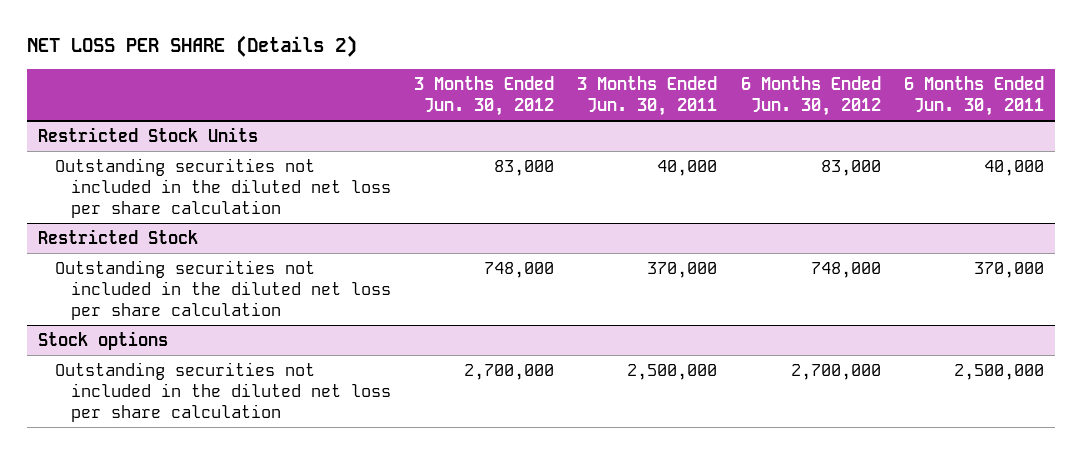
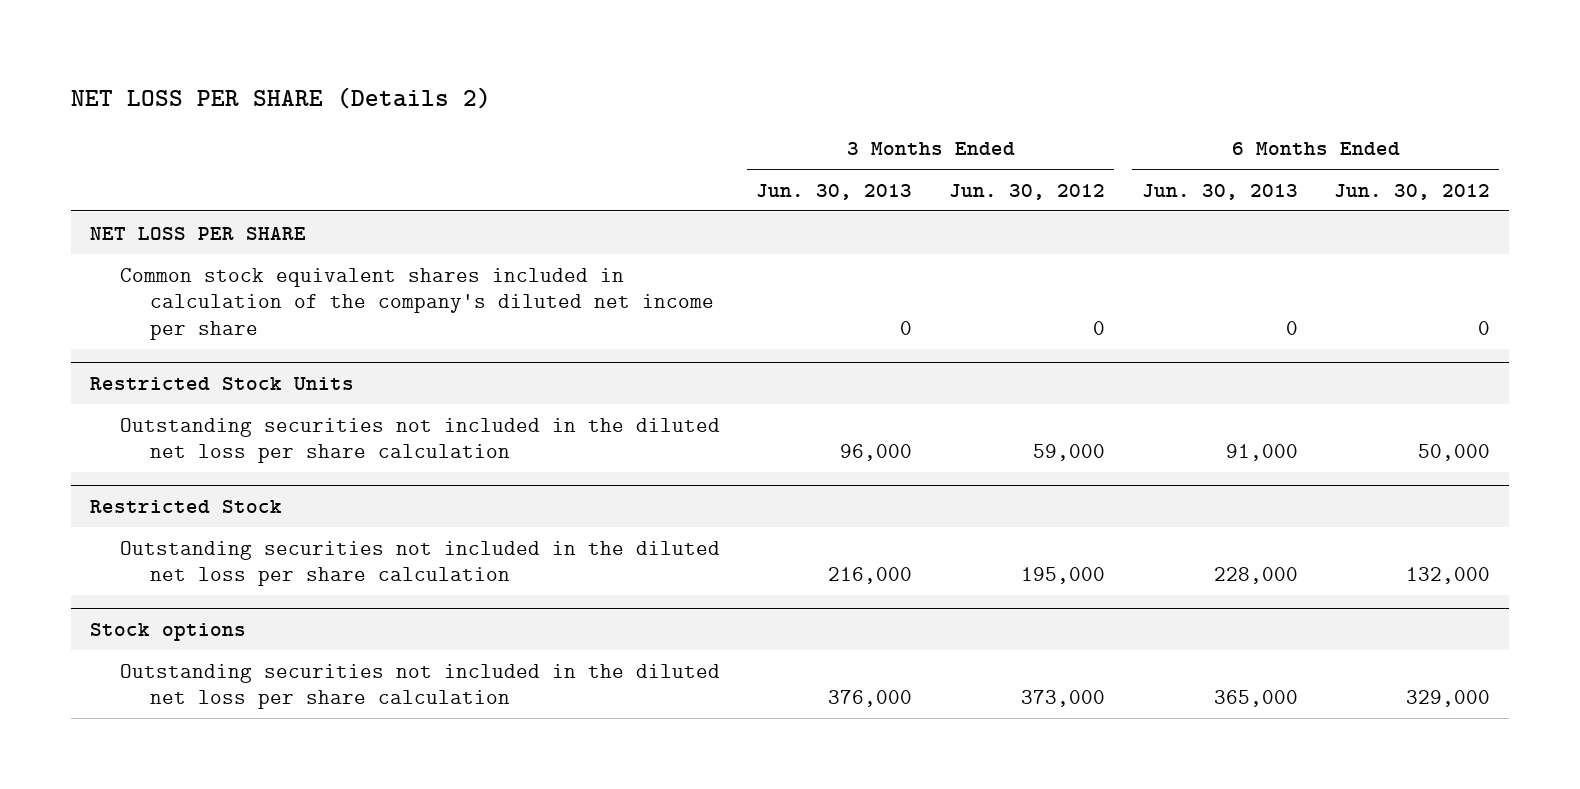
- | 3 Months Ended Jun. 30, 2012 | 3 Months Ended Jun. 30, 2011 | 6 Months Ended Jun. 30, 2012 | 6 Months Ended Jun. 30, 2011
+ | 3 Months Ended Jun. 30, 2013 | 3 Months Ended Jun. 30, 2012 | 6 Months Ended Jun. 30, 2013 | 6 Months Ended Jun. 30, 2012
+ NET LOSS PER SHARE
+ Common stock equivalent shares included in calculation of the company's diluted net income per share | 0 | 0 | 0 | 0
@ Restricted Stock Units
- Outstanding securities not included in the diluted net loss per share calculation | 83,000 | 40,000 | 83,000 | 40,000
+ Outstanding securities not included in the diluted net loss per share calculation | 96,000 | 59,000 | 91,000 | 50,000
@ Restricted Stock
- Outstanding securities not included in the diluted net loss per share calculation | 748,000 | 370,000 | 748,000 | 370,000
+ Outstanding securities not included in the diluted net loss per share calculation | 216,000 | 195,000 | 228,000 | 132,000
@ Stock options
- Outstanding securities not included in the diluted net loss per share calculation | 2,700,000 | 2,500,000 | 2,700,000 | 2,500,000
+ Outstanding securities not included in the diluted net loss per share calculation | 376,000 | 373,000 | 365,000 | 329,000

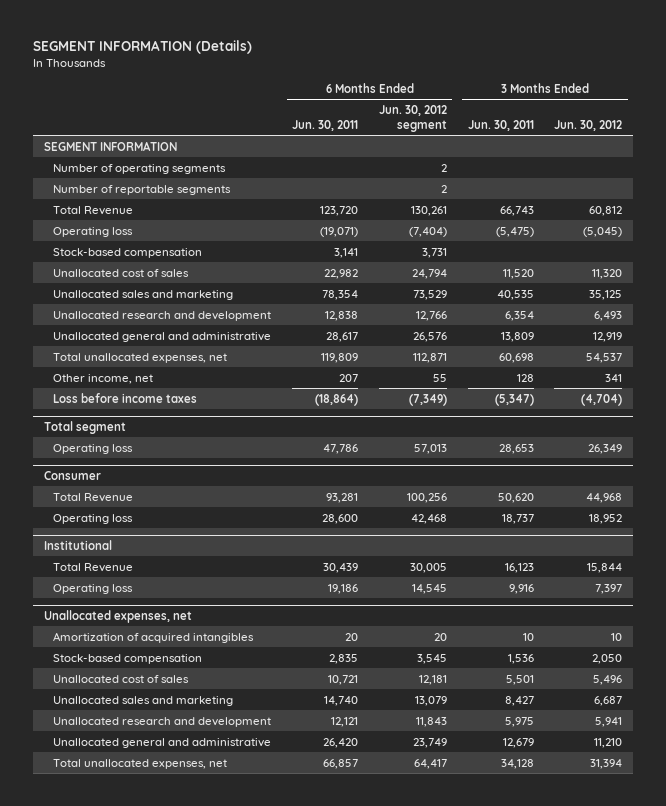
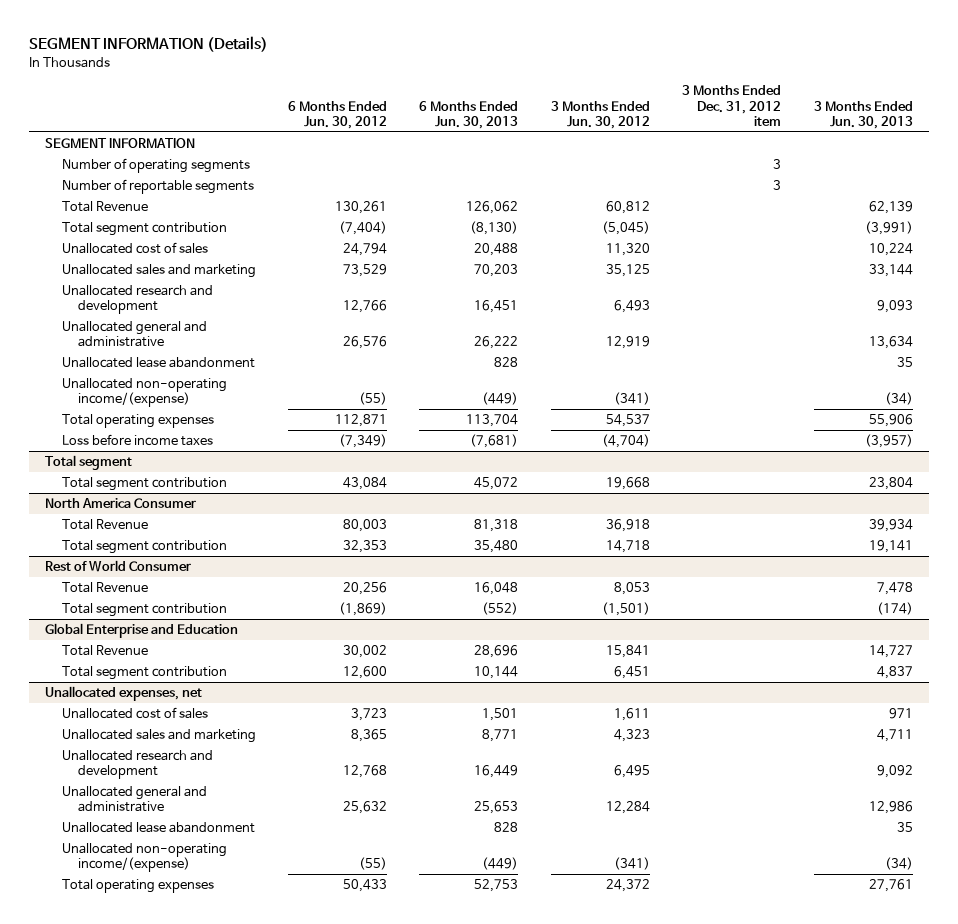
- | 6 Months Ended Jun. 30, 2011 | 6 Months Ended Jun. 30, 2012 segment | 3 Months Ended Jun. 30, 2011 | 3 Months Ended Jun. 30, 2012
+ | 6 Months Ended Jun. 30, 2012 | 6 Months Ended Jun. 30, 2013 | 3 Months Ended Jun. 30, 2012 | 3 Months Ended Dec. 31, 2012 item | 3 Months Ended Jun. 30, 2013
- Operating loss | (19,071) | (7,404) | (5,475) | (5,045)
- Stock-based compensation | 3,141 | 3,731 | |
+ Total segment contribution | (7,404) | (8,130) | (5,045) | | (3,991)
- Total unallocated expenses, net | 119,809 | 112,871 | 60,698 | 54,537
- Other income, net | 207 | 55 | 128 | 341
+ Unallocated lease abandonment | | 828 | | | 35
+ Unallocated non-operating income/(expense) | (55) | (449) | (341) | | (34)
+ Total operating expenses | 112,871 | 113,704 | 54,537 | | 55,906
@ Total segment
- Operating loss | 47,786 | 57,013 | 28,653 | 26,349
- Consumer
- Total Revenue | 93,281 | 100,256 | 50,620 | 44,968
- Operating loss | 28,600 | 42,468 | 18,737 | 18,952
- Institutional
- Total Revenue | 30,439 | 30,005 | 16,123 | 15,844
- Operating loss | 19,186 | 14,545 | 9,916 | 7,397
@ Total segment
+ Total segment contribution | 43,084 | 45,072 | 19,668 | | 23,804
+ North America Consumer
+ Total Revenue | 80,003 | 81,318 | 36,918 | | 39,934
+ Total segment contribution | 32,353 | 35,480 | 14,718 | | 19,141
+ Rest of World Consumer
+ Total Revenue | 20,256 | 16,048 | 8,053 | | 7,478
+ Total segment contribution | (1,869) | (552) | (1,501) | | (174)
+ Global Enterprise and Education
+ Total Revenue | 30,002 | 28,696 | 15,841 | | 14,727
+ Total segment contribution | 12,600 | 10,144 | 6,451 | | 4,837
@ Unallocated expenses, net
- Amortization of acquired intangibles | 20 | 20 | 10 | 10
- Stock-based compensation | 2,835 | 3,545 | 1,536 | 2,050
- Unallocated cost of sales | 10,721 | 12,181 | 5,501 | 5,496
- Unallocated sales and marketing | 14,740 | 13,079 | 8,427 | 6,687
- Unallocated research and development | 12,121 | 11,843 | 5,975 | 5,941
- Unallocated general and administrative | 26,420 | 23,749 | 12,679 | 11,210
- Total unallocated expenses, net | 66,857 | 64,417 | 34,128 | 31,394
+ Unallocated cost of sales | 3,723 | 1,501 | 1,611 | | 971
+ Unallocated sales and marketing | 8,365 | 8,771 | 4,323 | | 4,711
+ Unallocated research and development | 12,768 | 16,449 | 6,495 | | 9,092
+ Unallocated general and administrative | 25,632 | 25,653 | 12,284 | | 12,986
+ Unallocated lease abandonment | | 828 | | | 35
+ Unallocated non-operating income/(expense) | (55) | (449) | (341) | | (34)
+ Total operating expenses | 50,433 | 52,753 | 24,372 | | 27,761

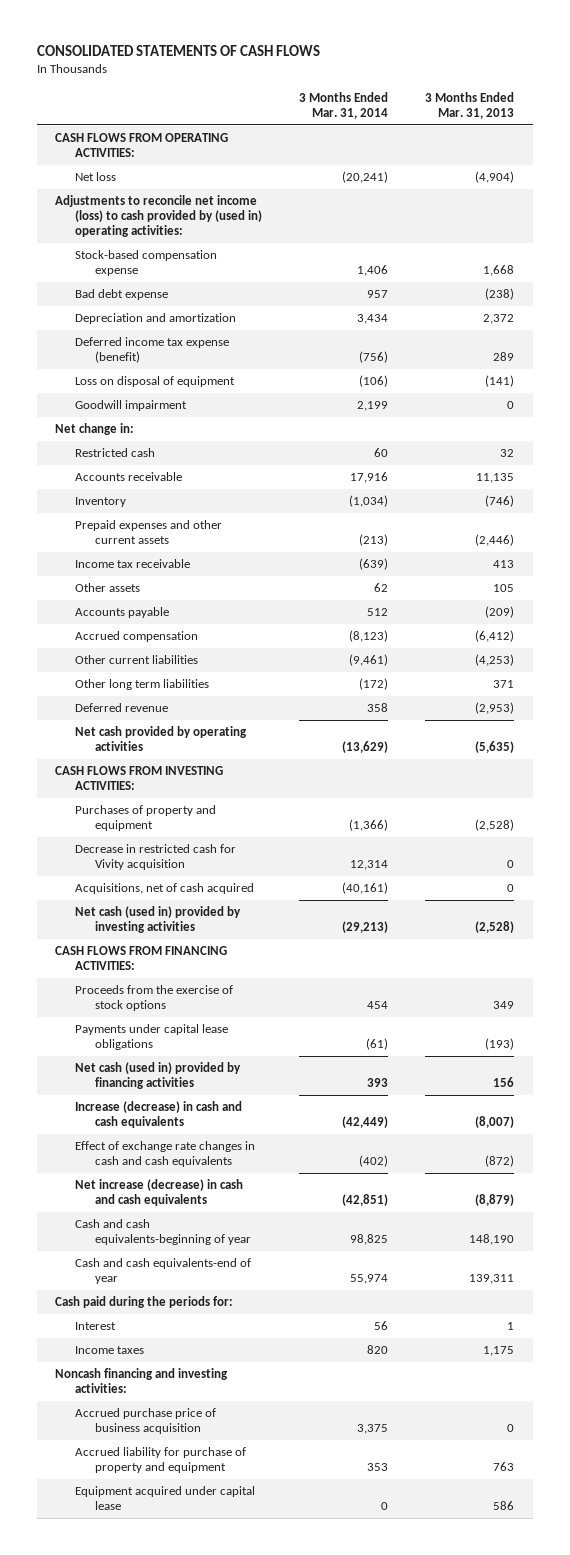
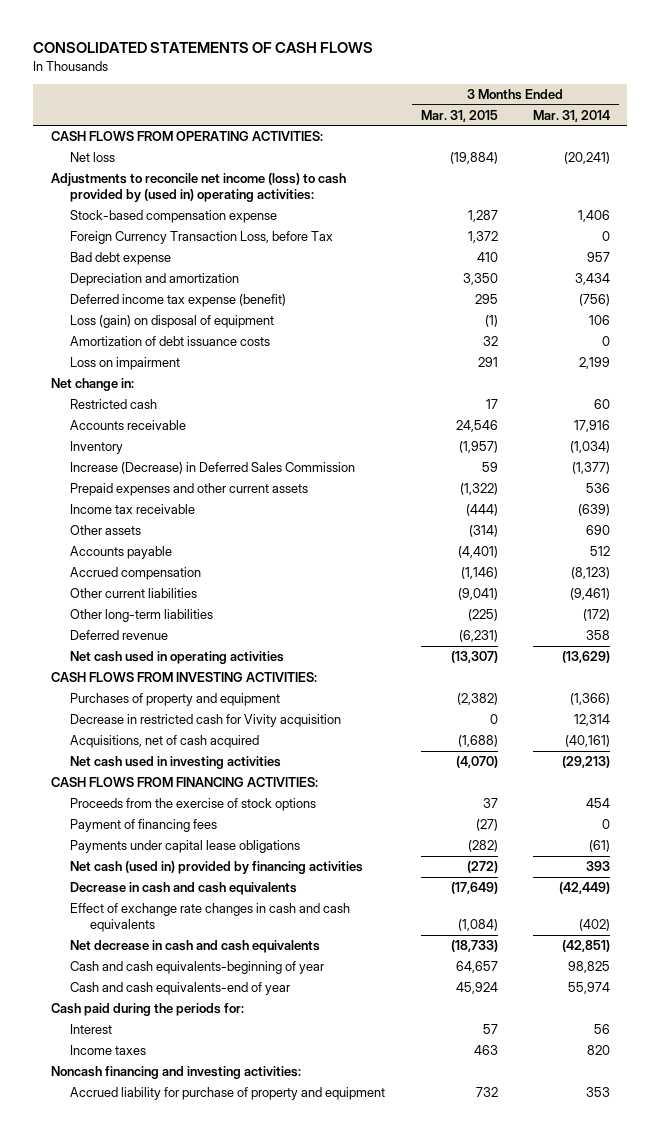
- | 3 Months Ended Mar. 31, 2014 | 3 Months Ended Mar. 31, 2013
+ | 3 Months Ended Mar. 31, 2015 | 3 Months Ended Mar. 31, 2014
+ Foreign Currency Transaction Loss, before Tax | 1,372 | 0
- Loss on disposal of equipment | (106) | (141)
- Goodwill impairment | 2,199 | 0
+ Loss (gain) on disposal of equipment | (1) | 106
+ Amortization of debt issuance costs | 32 | 0
+ Loss on impairment | 291 | 2,199
- Prepaid expenses and other current assets | (213) | (2,446)
+ Increase (Decrease) in Deferred Sales Commission | 59 | (1,377)
+ Prepaid expenses and other current assets | (1,322) | 536
- Other assets | 62 | 105
+ Other assets | (314) | 690
- Other long term liabilities | (172) | 371
+ Other long-term liabilities | (225) | (172)
- Net cash provided by operating activities | (13,629) | (5,635)
+ Net cash used in operating activities | (13,307) | (13,629)
- Net cash (used in) provided by investing activities | (29,213) | (2,528)
+ Net cash used in investing activities | (4,070) | (29,213)
+ Payment of financing fees | (27) | 0
- Increase (decrease) in cash and cash equivalents | (42,449) | (8,007)
+ Decrease in cash and cash equivalents | (17,649) | (42,449)
- Net increase (decrease) in cash and cash equivalents | (42,851) | (8,879)
+ Net decrease in cash and cash equivalents | (18,733) | (42,851)
- Accrued purchase price of business acquisition | 3,375 | 0
- Equipment acquired under capital lease | 0 | 586

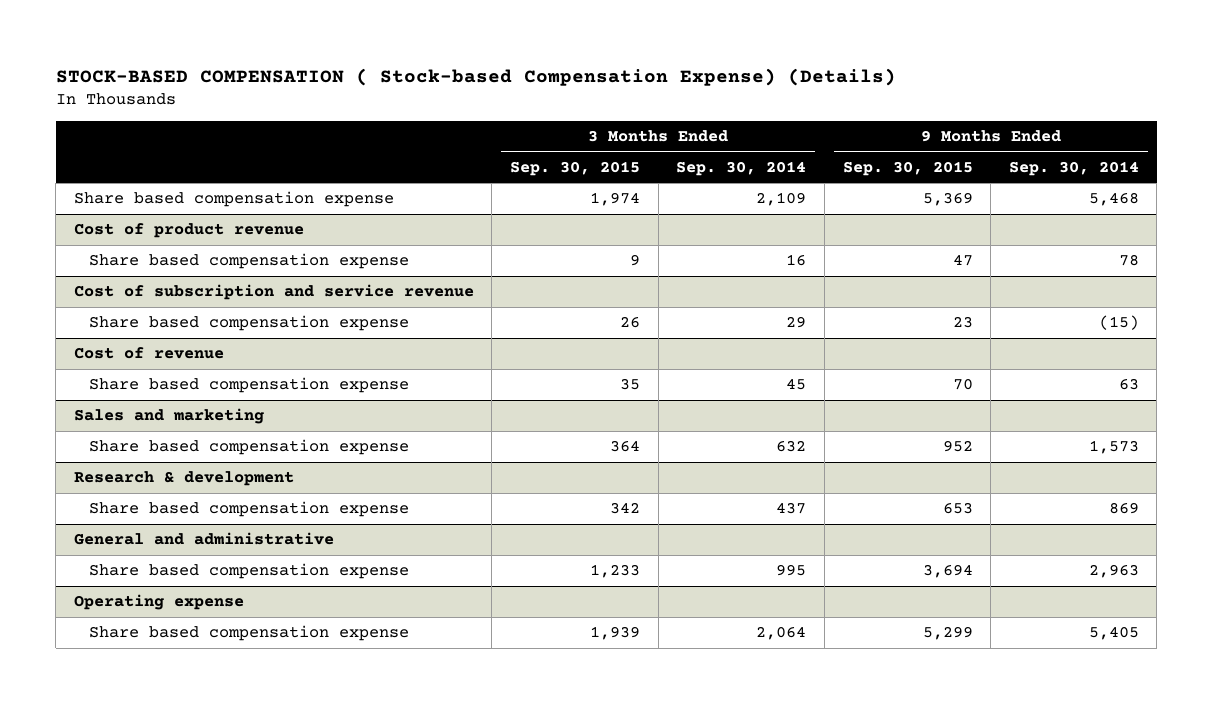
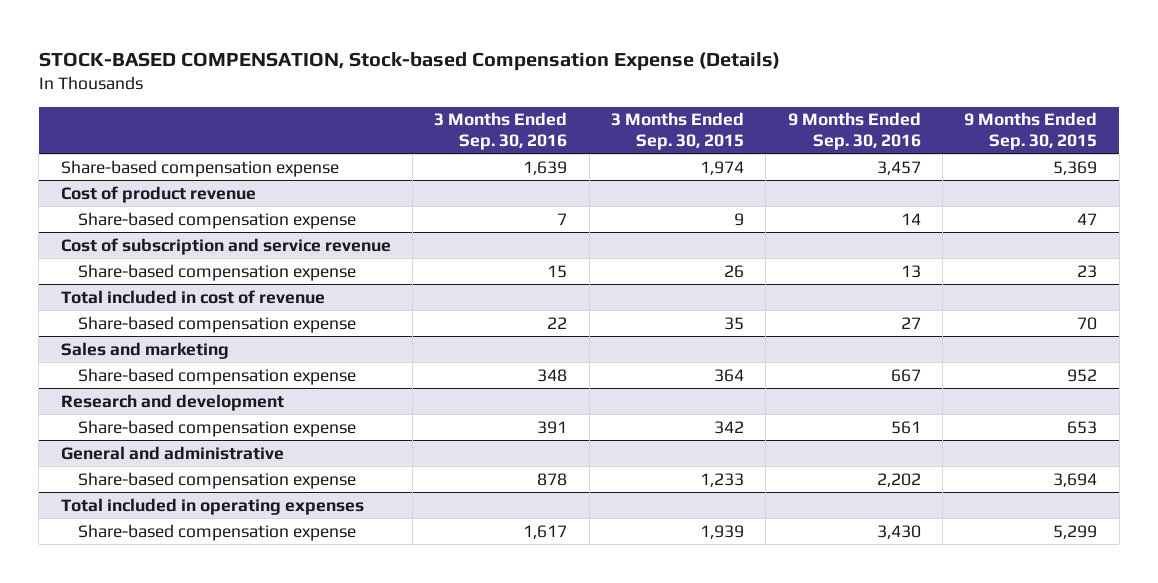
- STOCK-BASED COMPENSATION ( Stock-based Compensation Expense) (Details)
+ STOCK-BASED COMPENSATION, Stock-based Compensation Expense (Details)
- | 3 Months Ended Sep. 30, 2015 | 3 Months Ended Sep. 30, 2014 | 9 Months Ended Sep. 30, 2015 | 9 Months Ended Sep. 30, 2014
+ | 3 Months Ended Sep. 30, 2016 | 3 Months Ended Sep. 30, 2015 | 9 Months Ended Sep. 30, 2016 | 9 Months Ended Sep. 30, 2015
- Share based compensation expense | 1,974 | 2,109 | 5,369 | 5,468
+ Share-based compensation expense | 1,639 | 1,974 | 3,457 | 5,369
@ Cost of product revenue
- Share based compensation expense | 9 | 16 | 47 | 78
+ Share-based compensation expense | 7 | 9 | 14 | 47
@ Cost of subscription and service revenue
- Share based compensation expense | 26 | 29 | 23 | (15)
- Cost of revenue
- Share based compensation expense | 35 | 45 | 70 | 63
@ Cost of subscription and service revenue
+ Share-based compensation expense | 15 | 26 | 13 | 23
+ Total included in cost of revenue
+ Share-based compensation expense | 22 | 35 | 27 | 70
@ Sales and marketing
- Share based compensation expense | 364 | 632 | 952 | 1,573
- Research & development
- Share based compensation expense | 342 | 437 | 653 | 869
@ Sales and marketing
+ Share-based compensation expense | 348 | 364 | 667 | 952
+ Research and development
+ Share-based compensation expense | 391 | 342 | 561 | 653
@ General and administrative
- Share based compensation expense | 1,233 | 995 | 3,694 | 2,963
- Operating expense
- Share based compensation expense | 1,939 | 2,064 | 5,299 | 5,405
@ General and administrative
+ Share-based compensation expense | 878 | 1,233 | 2,202 | 3,694
+ Total included in operating expenses
+ Share-based compensation expense | 1,617 | 1,939 | 3,430 | 5,299

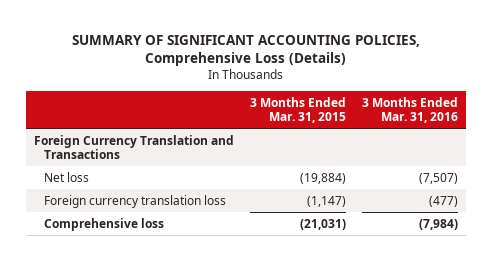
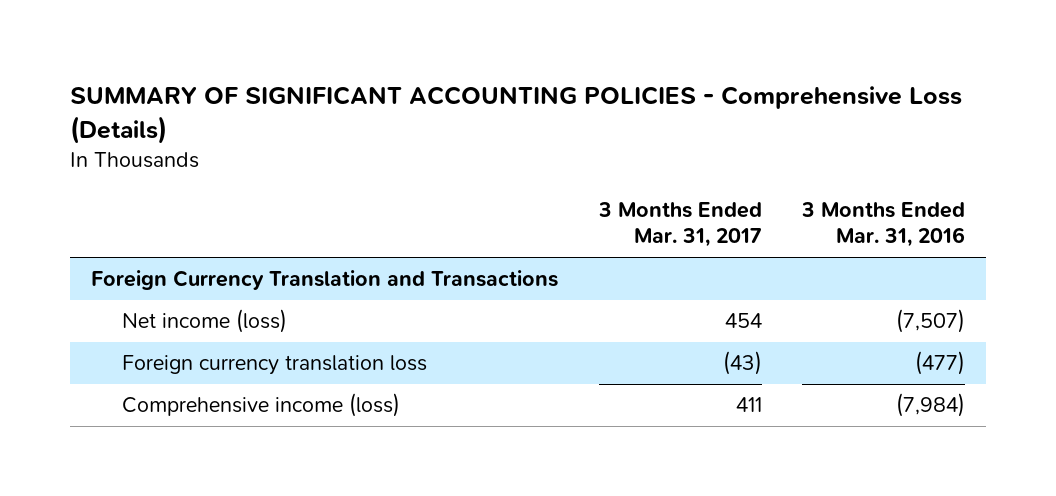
- SUMMARY OF SIGNIFICANT ACCOUNTING POLICIES, Comprehensive Loss (Details)
+ SUMMARY OF SIGNIFICANT ACCOUNTING POLICIES - Comprehensive Loss (Details)
- | 3 Months Ended Mar. 31, 2015 | 3 Months Ended Mar. 31, 2016
+ | 3 Months Ended Mar. 31, 2017 | 3 Months Ended Mar. 31, 2016
- Net loss | (19,884) | (7,507)
+ Net income (loss) | 454 | (7,507)
- Comprehensive loss | (21,031) | (7,984)
+ Comprehensive income (loss) | 411 | (7,984)

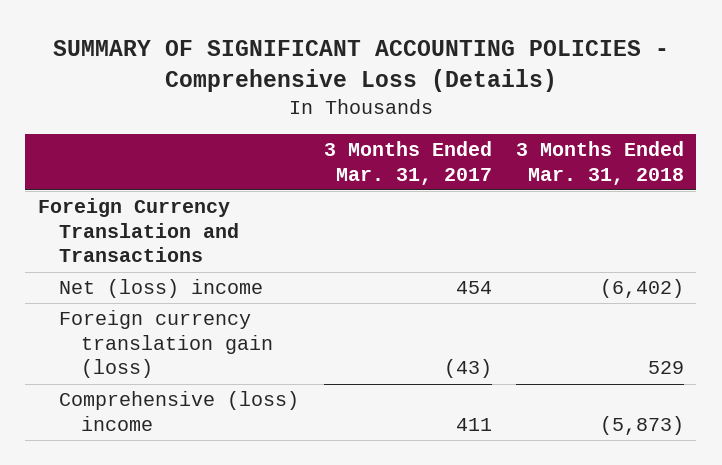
- | 3 Months Ended Mar. 31, 2017 | 3 Months Ended Mar. 31, 2016
+ | 3 Months Ended Mar. 31, 2017 | 3 Months Ended Mar. 31, 2018
- Net income (loss) | 454 | (7,507)
- Foreign currency translation loss | (43) | (477)
- Comprehensive income (loss) | 411 | (7,984)
+ Net (loss) income | 454 | (6,402)
+ Foreign currency translation gain (loss) | (43) | 529
+ Comprehensive (loss) income | 411 | (5,873)

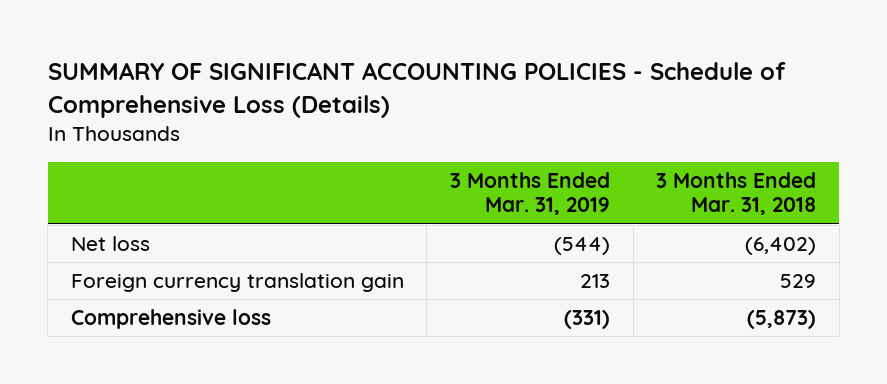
- SUMMARY OF SIGNIFICANT ACCOUNTING POLICIES - Comprehensive Loss (Details)
+ SUMMARY OF SIGNIFICANT ACCOUNTING POLICIES - Schedule of Comprehensive Loss (Details)
- | 3 Months Ended Mar. 31, 2017 | 3 Months Ended Mar. 31, 2018
+ | 3 Months Ended Mar. 31, 2019 | 3 Months Ended Mar. 31, 2018
- Foreign Currency Translation and Transactions
- Net (loss) income | 454 | (6,402)
- Foreign currency translation gain (loss) | (43) | 529
- Comprehensive (loss) income | 411 | (5,873)
+ Net loss | (544) | (6,402)
+ Foreign currency translation gain | 213 | 529
+ Comprehensive loss | (331) | (5,873)

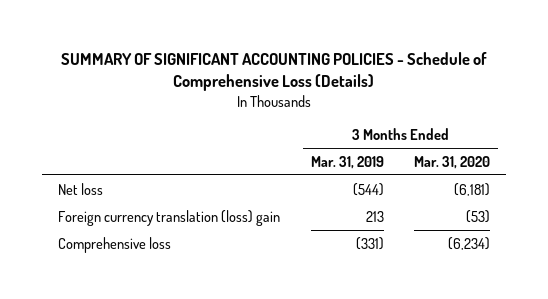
- | 3 Months Ended Mar. 31, 2019 | 3 Months Ended Mar. 31, 2018
+ | 3 Months Ended Mar. 31, 2019 | 3 Months Ended Mar. 31, 2020
- Foreign currency translation gain | 213 | 529
+ Foreign currency translation (loss) gain | 213 | (53)

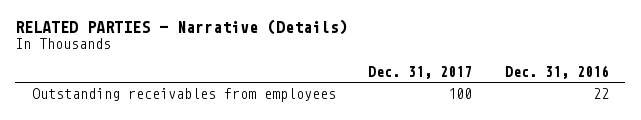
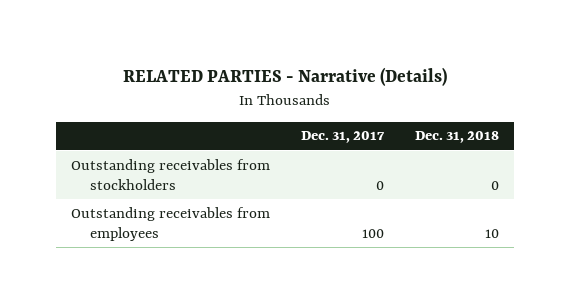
- | Dec. 31, 2017 | Dec. 31, 2016
+ | Dec. 31, 2017 | Dec. 31, 2018
+ Outstanding receivables from stockholders | 0 | 0

